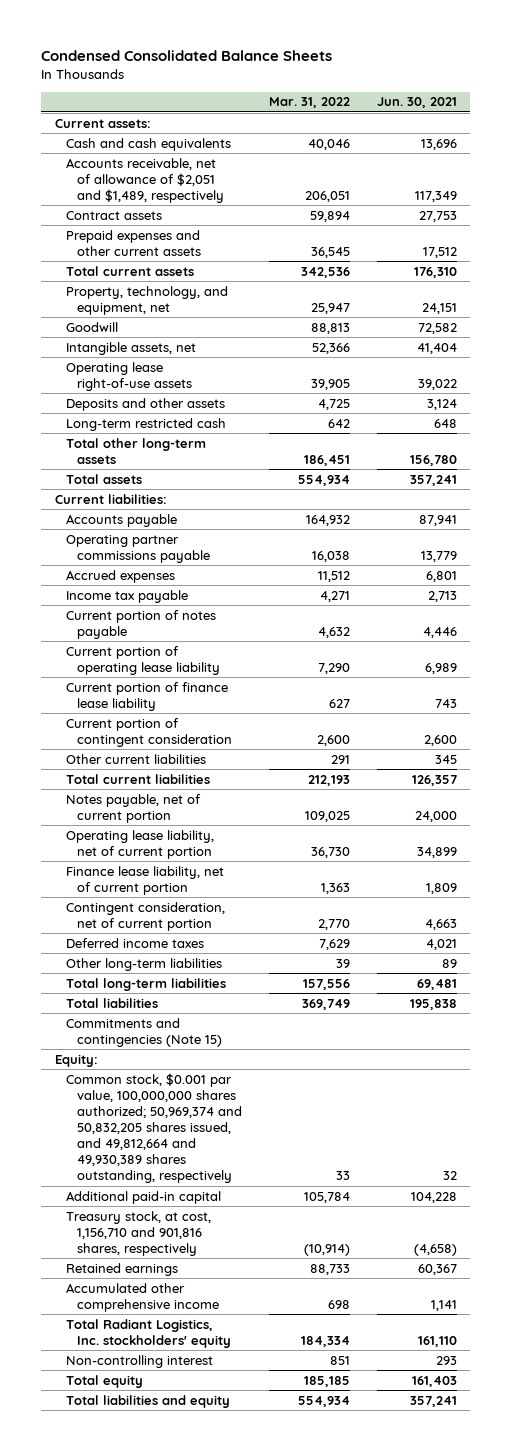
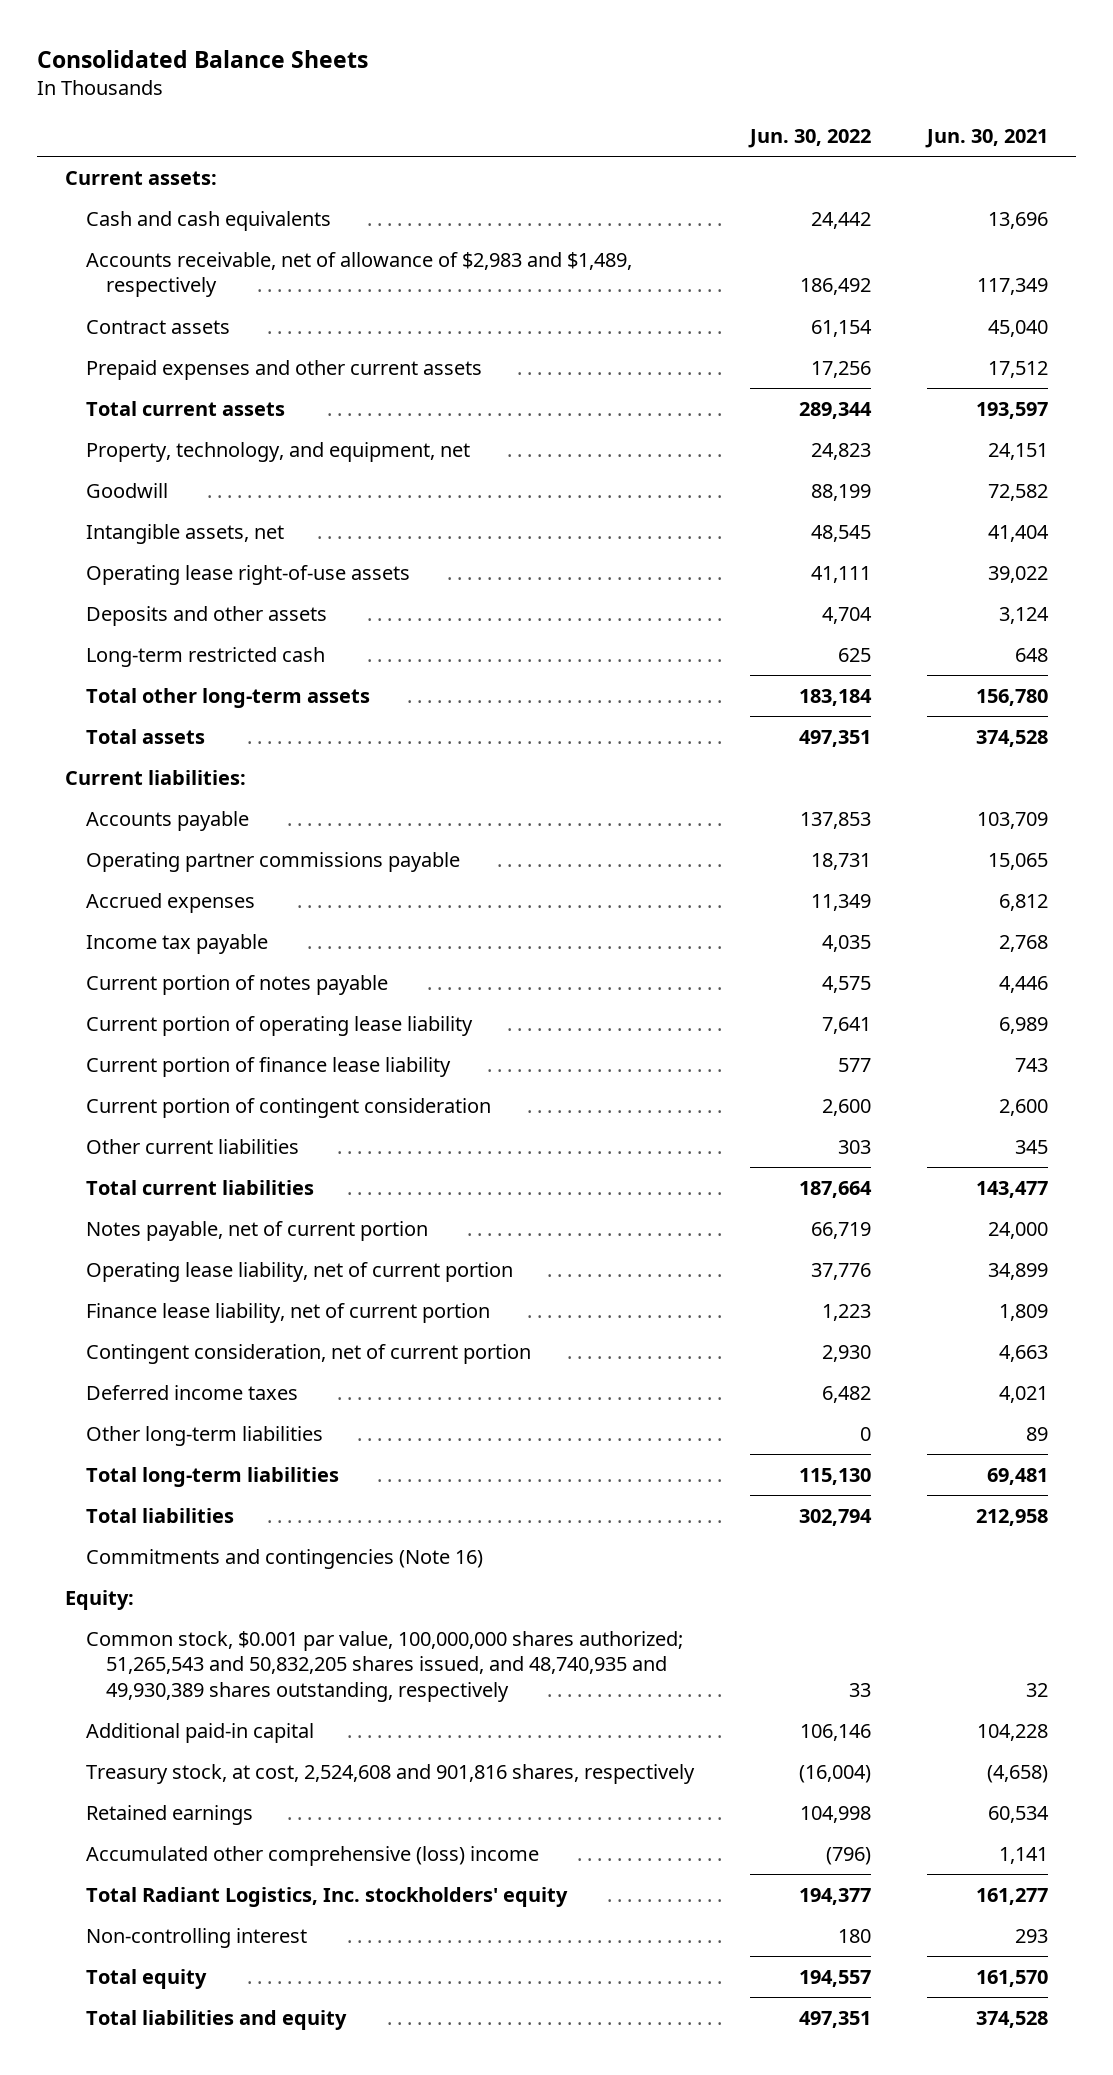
- Condensed Consolidated Balance Sheets
+ Consolidated Balance Sheets
- | Mar. 31, 2022 | Jun. 30, 2021
+ | Jun. 30, 2022 | Jun. 30, 2021
- Accounts receivable, net of allowance of $2,051 and $1,489, respectively | 206,051 | 117,349
- Contract assets | 59,894 | 27,753
+ Accounts receivable, net of allowance of $2,983 and $1,489, respectively | 186,492 | 117,349
+ Contract assets | 61,154 | 45,040
- Total current assets | 342,536 | 176,310
+ Total current assets | 289,344 | 193,597
- Total assets | 554,934 | 357,241
+ Total assets | 497,351 | 374,528
- Accounts payable | 164,932 | 87,941
- Operating partner commissions payable | 16,038 | 13,779
- Accrued expenses | 11,512 | 6,801
- Income tax payable | 4,271 | 2,713
+ Accounts payable | 137,853 | 103,709
+ Operating partner commissions payable | 18,731 | 15,065
+ Accrued expenses | 11,349 | 6,812
+ Income tax payable | 4,035 | 2,768
- Total current liabilities | 212,193 | 126,357
+ Total current liabilities | 187,664 | 143,477
- Total liabilities | 369,749 | 195,838
- Commitments and contingencies (Note 15)
+ Total liabilities | 302,794 | 212,958
+ Commitments and contingencies (Note 16)
- Common stock, $0.001 par value, 100,000,000 shares authorized; 50,969,374 and 50,832,205 shares issued, and 49,812,664 and 49,930,389 shares outstanding, respectively | 33 | 32
+ Common stock, $0.001 par value, 100,000,000 shares authorized; 51,265,543 and 50,832,205 shares issued, and 48,740,935 and 49,930,389 shares outstanding, respectively | 33 | 32
- Treasury stock, at cost, 1,156,710 and 901,816 shares, respectively | (10,914) | (4,658)
- Retained earnings | 88,733 | 60,367
- Accumulated other comprehensive income | 698 | 1,141
- Total Radiant Logistics, Inc. stockholders' equity | 184,334 | 161,110
+ Treasury stock, at cost, 2,524,608 and 901,816 shares, respectively | (16,004) | (4,658)
+ Retained earnings | 104,998 | 60,534
+ Accumulated other comprehensive (loss) income | (796) | 1,141
+ Total Radiant Logistics, Inc. stockholders' equity | 194,377 | 161,277
- Total equity | 185,185 | 161,403
- Total liabilities and equity | 554,934 | 357,241
+ Total equity | 194,557 | 161,570
+ Total liabilities and equity | 497,351 | 374,528

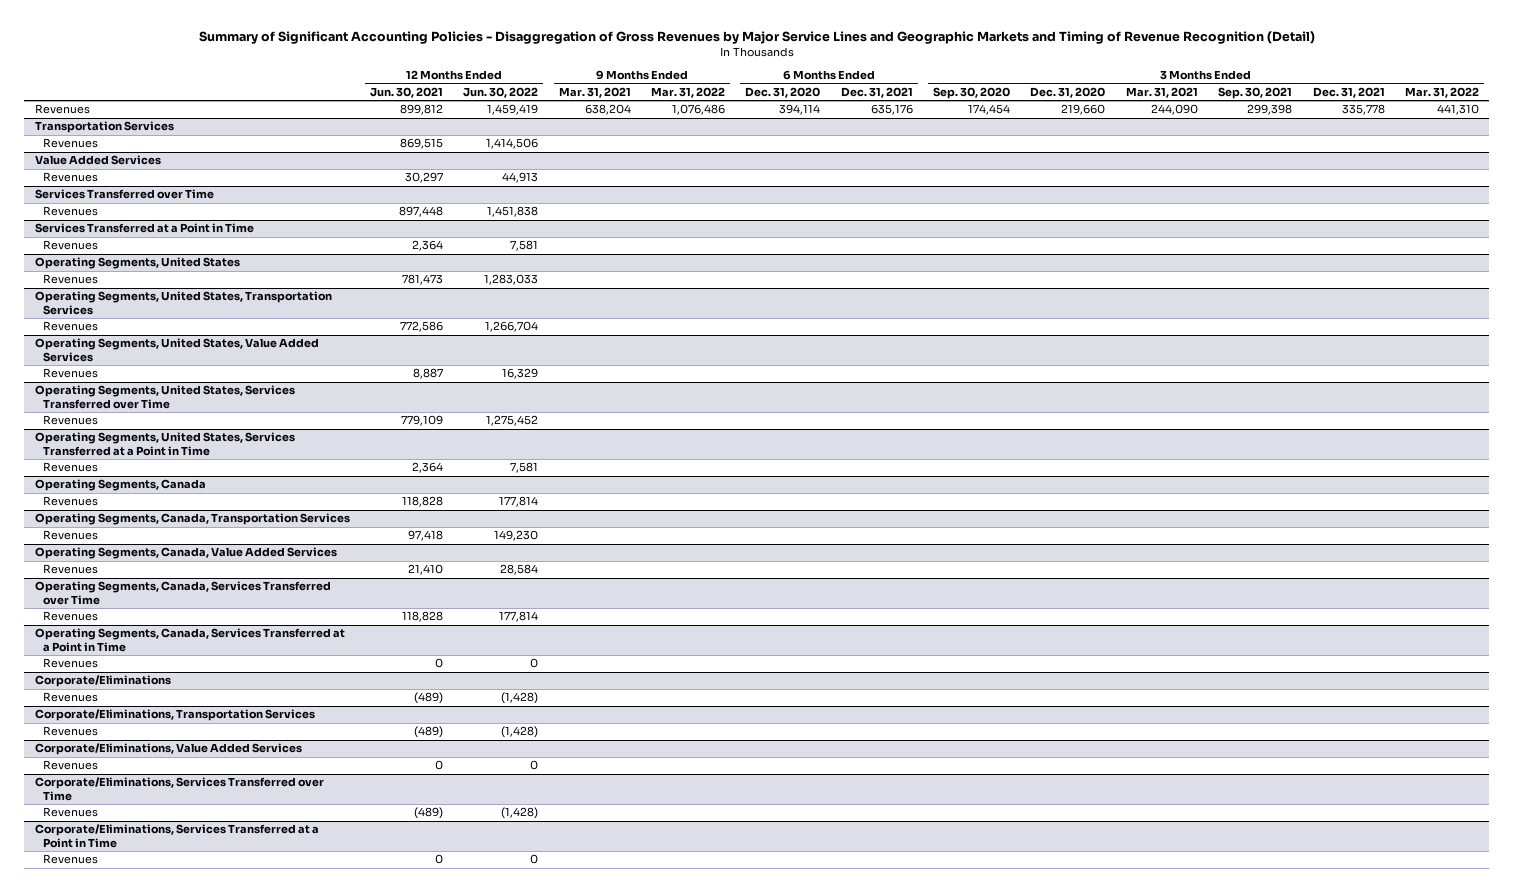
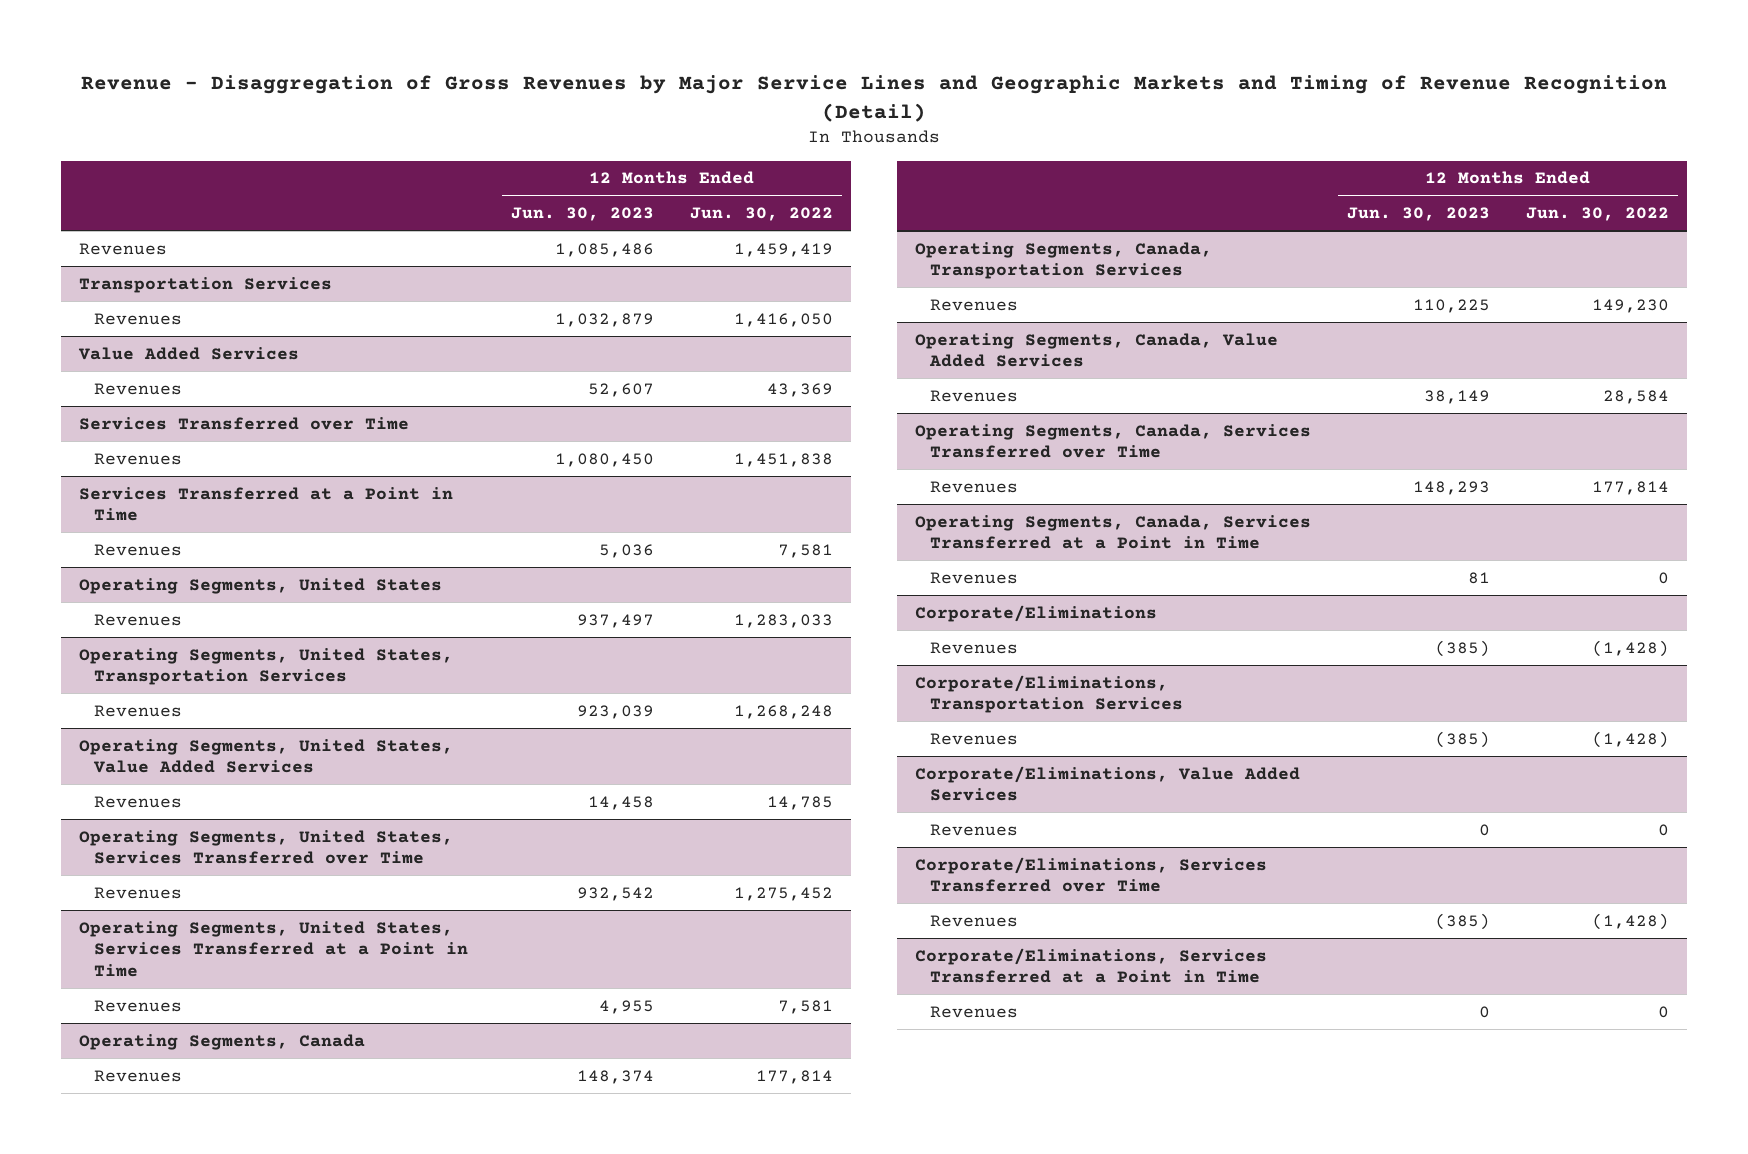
- Summary of Significant Accounting Policies - Disaggregation of Gross Revenues by Major Service Lines and Geographic Markets and Timing of Revenue Recognition (Detail)
+ Revenue - Disaggregation of Gross Revenues by Major Service Lines and Geographic Markets and Timing of Revenue Recognition (Detail)
- | 12 Months Ended Jun. 30, 2021 | 12 Months Ended Jun. 30, 2022 | 9 Months Ended Mar. 31, 2021 | 9 Months Ended Mar. 31, 2022 | 6 Months Ended Dec. 31, 2020 | 6 Months Ended Dec. 31, 2021 | 3 Months Ended Sep. 30, 2020 | 3 Months Ended Dec. 31, 2020 | 3 Months Ended Mar. 31, 2021 | 3 Months Ended Sep. 30, 2021 | 3 Months Ended Dec. 31, 2021 | 3 Months Ended Mar. 31, 2022
+ | 12 Months Ended Jun. 30, 2023 | 12 Months Ended Jun. 30, 2022
@ Transportation Services
- Revenues | 869,515 | 1,414,506 | | | | | | | | | |
+ Revenues | 1,032,879 | 1,416,050
@ Value Added Services
- Revenues | 30,297 | 44,913 | | | | | | | | | |
+ Revenues | 52,607 | 43,369
@ Operating Segments, United States, Transportation Services
- Revenues | 772,586 | 1,266,704 | | | | | | | | | |
+ Revenues | 923,039 | 1,268,248
@ Operating Segments, United States, Value Added Services
- Revenues | 8,887 | 16,329 | | | | | | | | | |
+ Revenues | 14,458 | 14,785

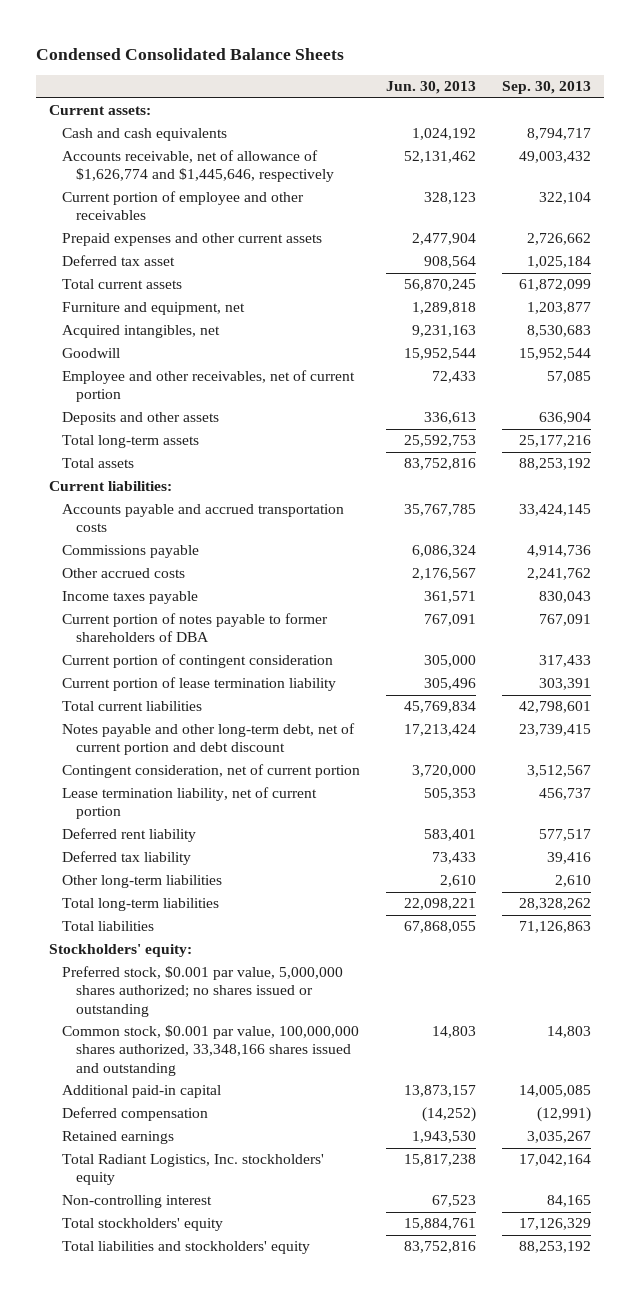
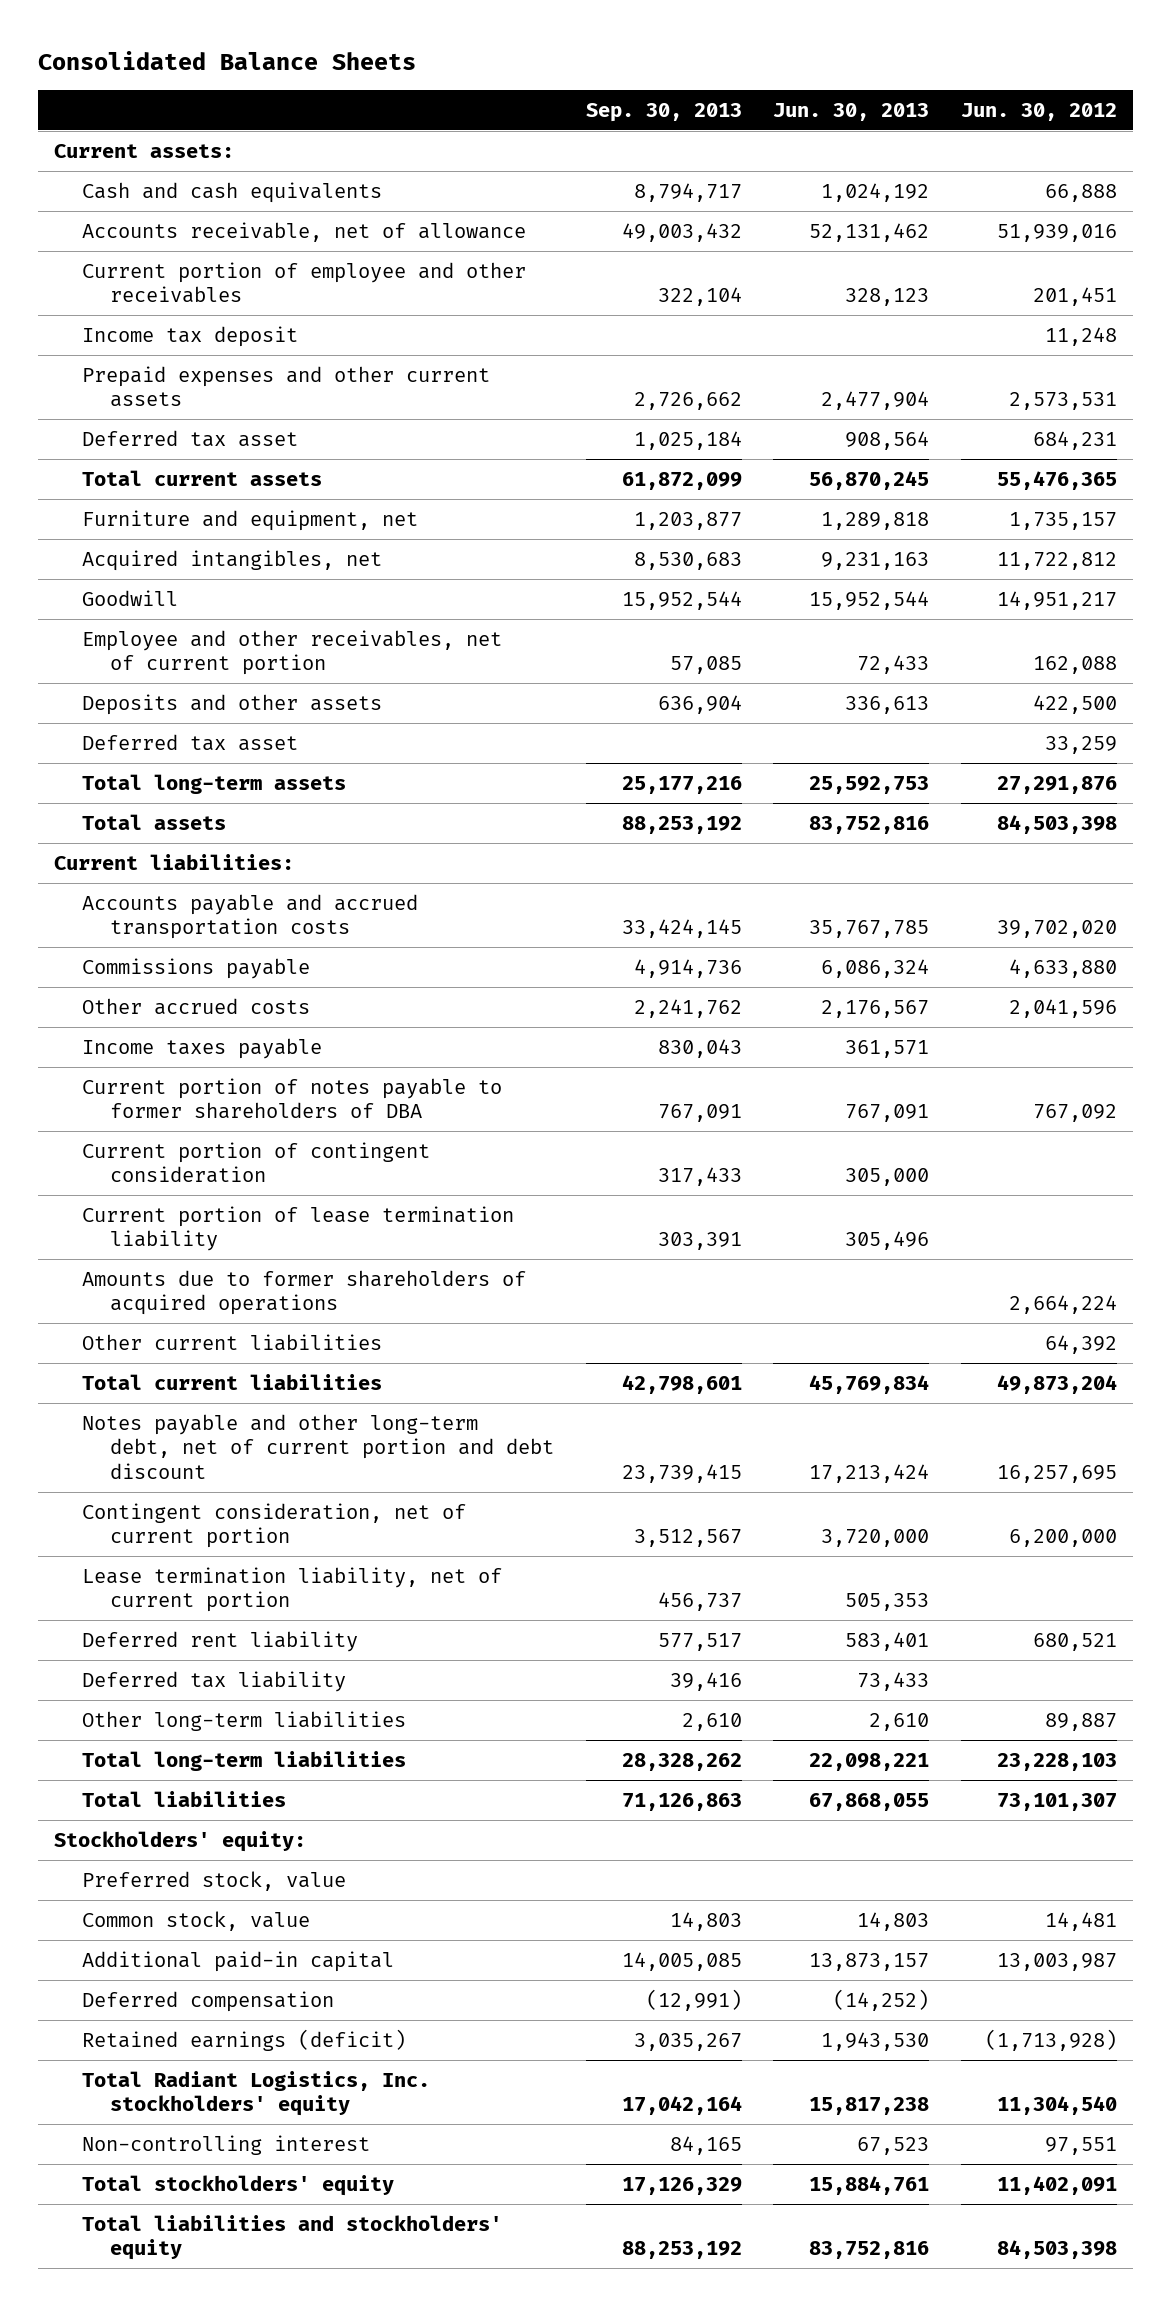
- Condensed Consolidated Balance Sheets
+ Consolidated Balance Sheets
- | Jun. 30, 2013 | Sep. 30, 2013
+ | Sep. 30, 2013 | Jun. 30, 2013 | Jun. 30, 2012
- Accounts receivable, net of allowance of $1,626,774 and $1,445,646, respectively | 52,131,462 | 49,003,432
+ Accounts receivable, net of allowance | 49,003,432 | 52,131,462 | 51,939,016
+ Income tax deposit | | | 11,248
+ Deferred tax asset | | | 33,259
+ Amounts due to former shareholders of acquired operations | | | 2,664,224
+ Other current liabilities | | | 64,392
- Preferred stock, $0.001 par value, 5,000,000 shares authorized; no shares issued or outstanding
- Common stock, $0.001 par value, 100,000,000 shares authorized, 33,348,166 shares issued and outstanding | 14,803 | 14,803
+ Preferred stock, value
+ Common stock, value | 14,803 | 14,803 | 14,481
- Retained earnings | 1,943,530 | 3,035,267
+ Retained earnings (deficit) | 3,035,267 | 1,943,530 | (1,713,928)

